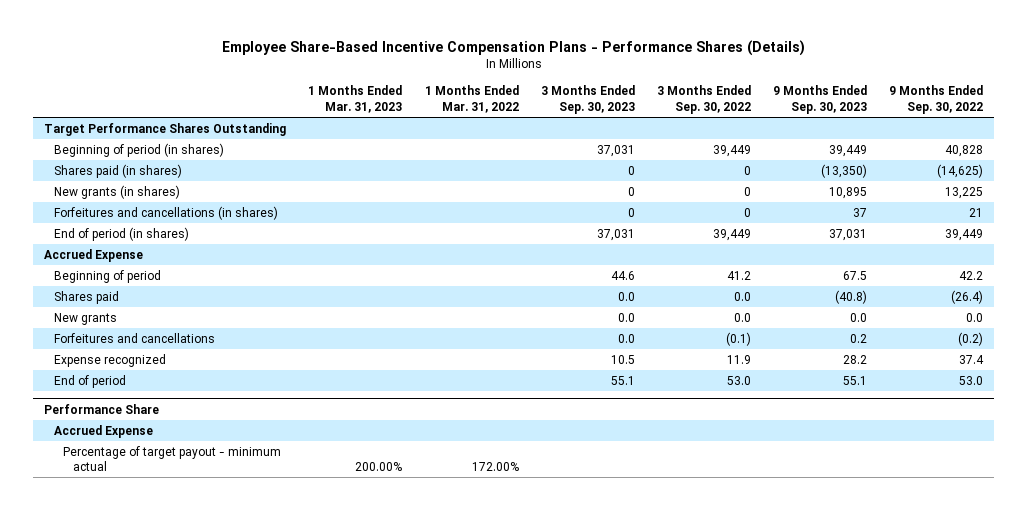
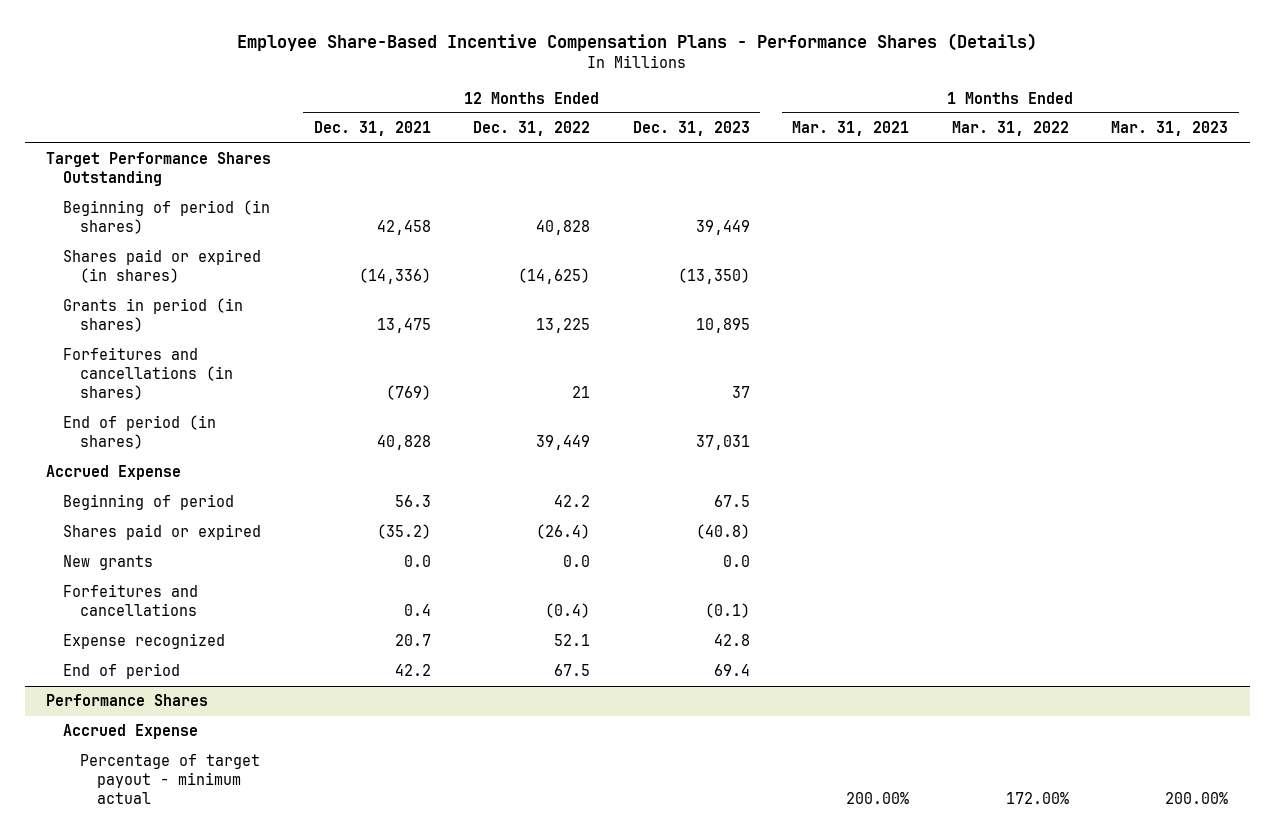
- | 1 Months Ended Mar. 31, 2023 | 1 Months Ended Mar. 31, 2022 | 3 Months Ended Sep. 30, 2023 | 3 Months Ended Sep. 30, 2022 | 9 Months Ended Sep. 30, 2023 | 9 Months Ended Sep. 30, 2022
+ | 12 Months Ended Dec. 31, 2021 | 12 Months Ended Dec. 31, 2022 | 12 Months Ended Dec. 31, 2023 | 1 Months Ended Mar. 31, 2021 | 1 Months Ended Mar. 31, 2022 | 1 Months Ended Mar. 31, 2023
- Shares paid (in shares) | | | 0 | 0 | (13,350) | (14,625)
- New grants (in shares) | | | 0 | 0 | 10,895 | 13,225
+ Shares paid or expired (in shares) | (14,336) | (14,625) | (13,350) | | |
+ Grants in period (in shares) | 13,475 | 13,225 | 10,895 | | |
- Shares paid | | | 0.0 | 0.0 | (40.8) | (26.4)
+ Shares paid or expired | (35.2) | (26.4) | (40.8) | | |
- Performance Share
+ Performance Shares

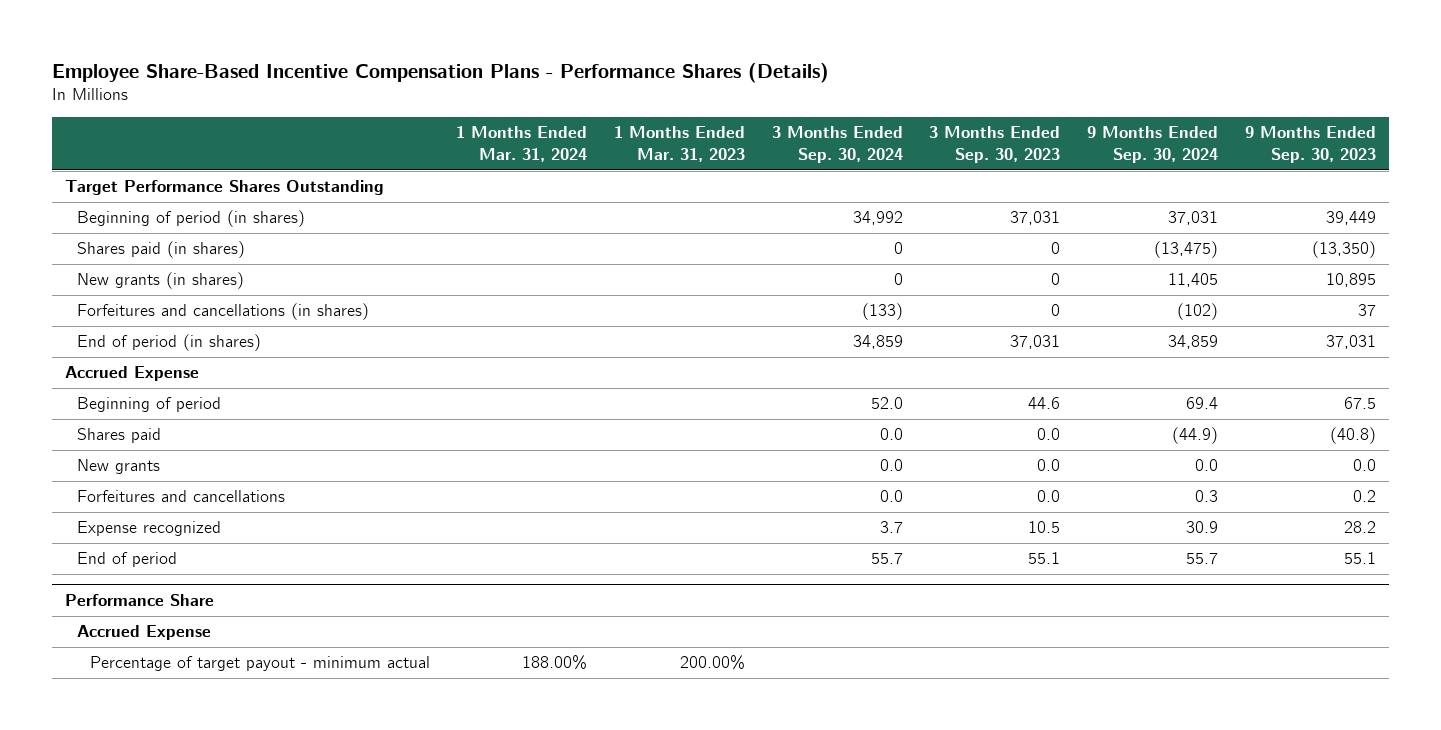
- | 12 Months Ended Dec. 31, 2021 | 12 Months Ended Dec. 31, 2022 | 12 Months Ended Dec. 31, 2023 | 1 Months Ended Mar. 31, 2021 | 1 Months Ended Mar. 31, 2022 | 1 Months Ended Mar. 31, 2023
+ | 1 Months Ended Mar. 31, 2024 | 1 Months Ended Mar. 31, 2023 | 3 Months Ended Sep. 30, 2024 | 3 Months Ended Sep. 30, 2023 | 9 Months Ended Sep. 30, 2024 | 9 Months Ended Sep. 30, 2023
- Shares paid or expired (in shares) | (14,336) | (14,625) | (13,350) | | |
- Grants in period (in shares) | 13,475 | 13,225 | 10,895 | | |
+ Shares paid (in shares) | | | 0 | 0 | (13,475) | (13,350)
+ New grants (in shares) | | | 0 | 0 | 11,405 | 10,895
- Shares paid or expired | (35.2) | (26.4) | (40.8) | | |
+ Shares paid | | | 0.0 | 0.0 | (44.9) | (40.8)
- Performance Shares
+ Performance Share

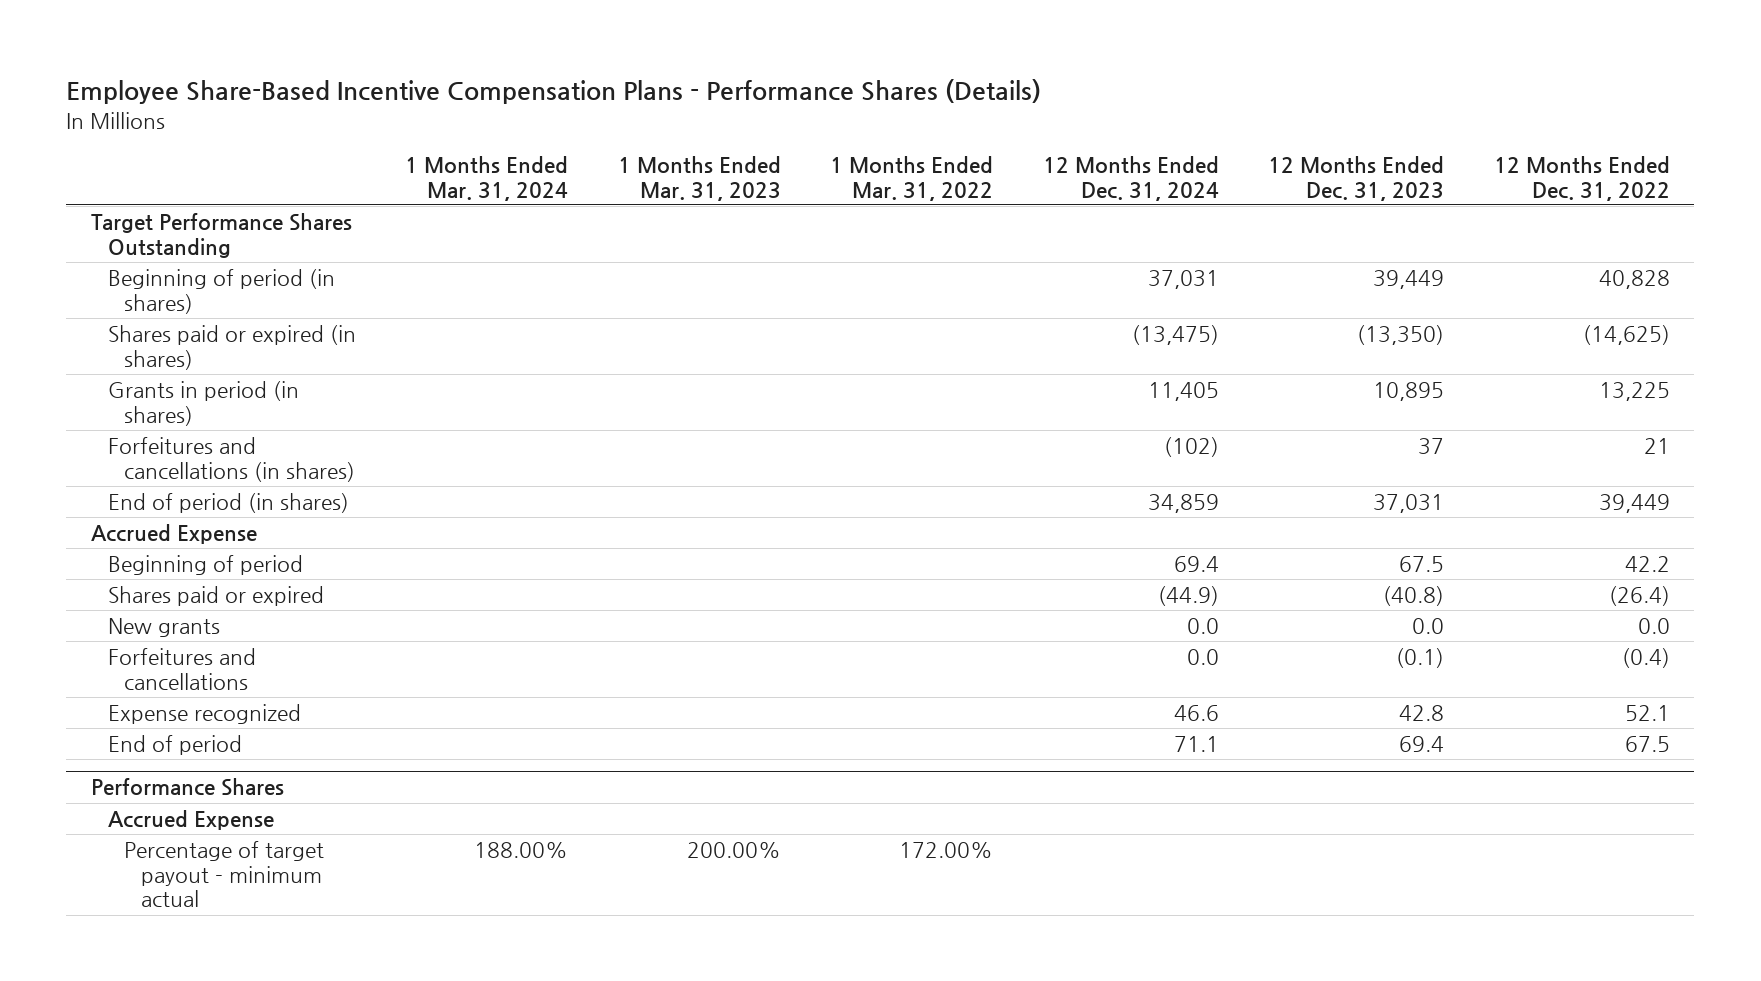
- | 1 Months Ended Mar. 31, 2024 | 1 Months Ended Mar. 31, 2023 | 3 Months Ended Sep. 30, 2024 | 3 Months Ended Sep. 30, 2023 | 9 Months Ended Sep. 30, 2024 | 9 Months Ended Sep. 30, 2023
+ | 1 Months Ended Mar. 31, 2024 | 1 Months Ended Mar. 31, 2023 | 1 Months Ended Mar. 31, 2022 | 12 Months Ended Dec. 31, 2024 | 12 Months Ended Dec. 31, 2023 | 12 Months Ended Dec. 31, 2022
- Shares paid (in shares) | | | 0 | 0 | (13,475) | (13,350)
- New grants (in shares) | | | 0 | 0 | 11,405 | 10,895
+ Shares paid or expired (in shares) | | | | (13,475) | (13,350) | (14,625)
+ Grants in period (in shares) | | | | 11,405 | 10,895 | 13,225
- Shares paid | | | 0.0 | 0.0 | (44.9) | (40.8)
+ Shares paid or expired | | | | (44.9) | (40.8) | (26.4)
- Performance Share
+ Performance Shares

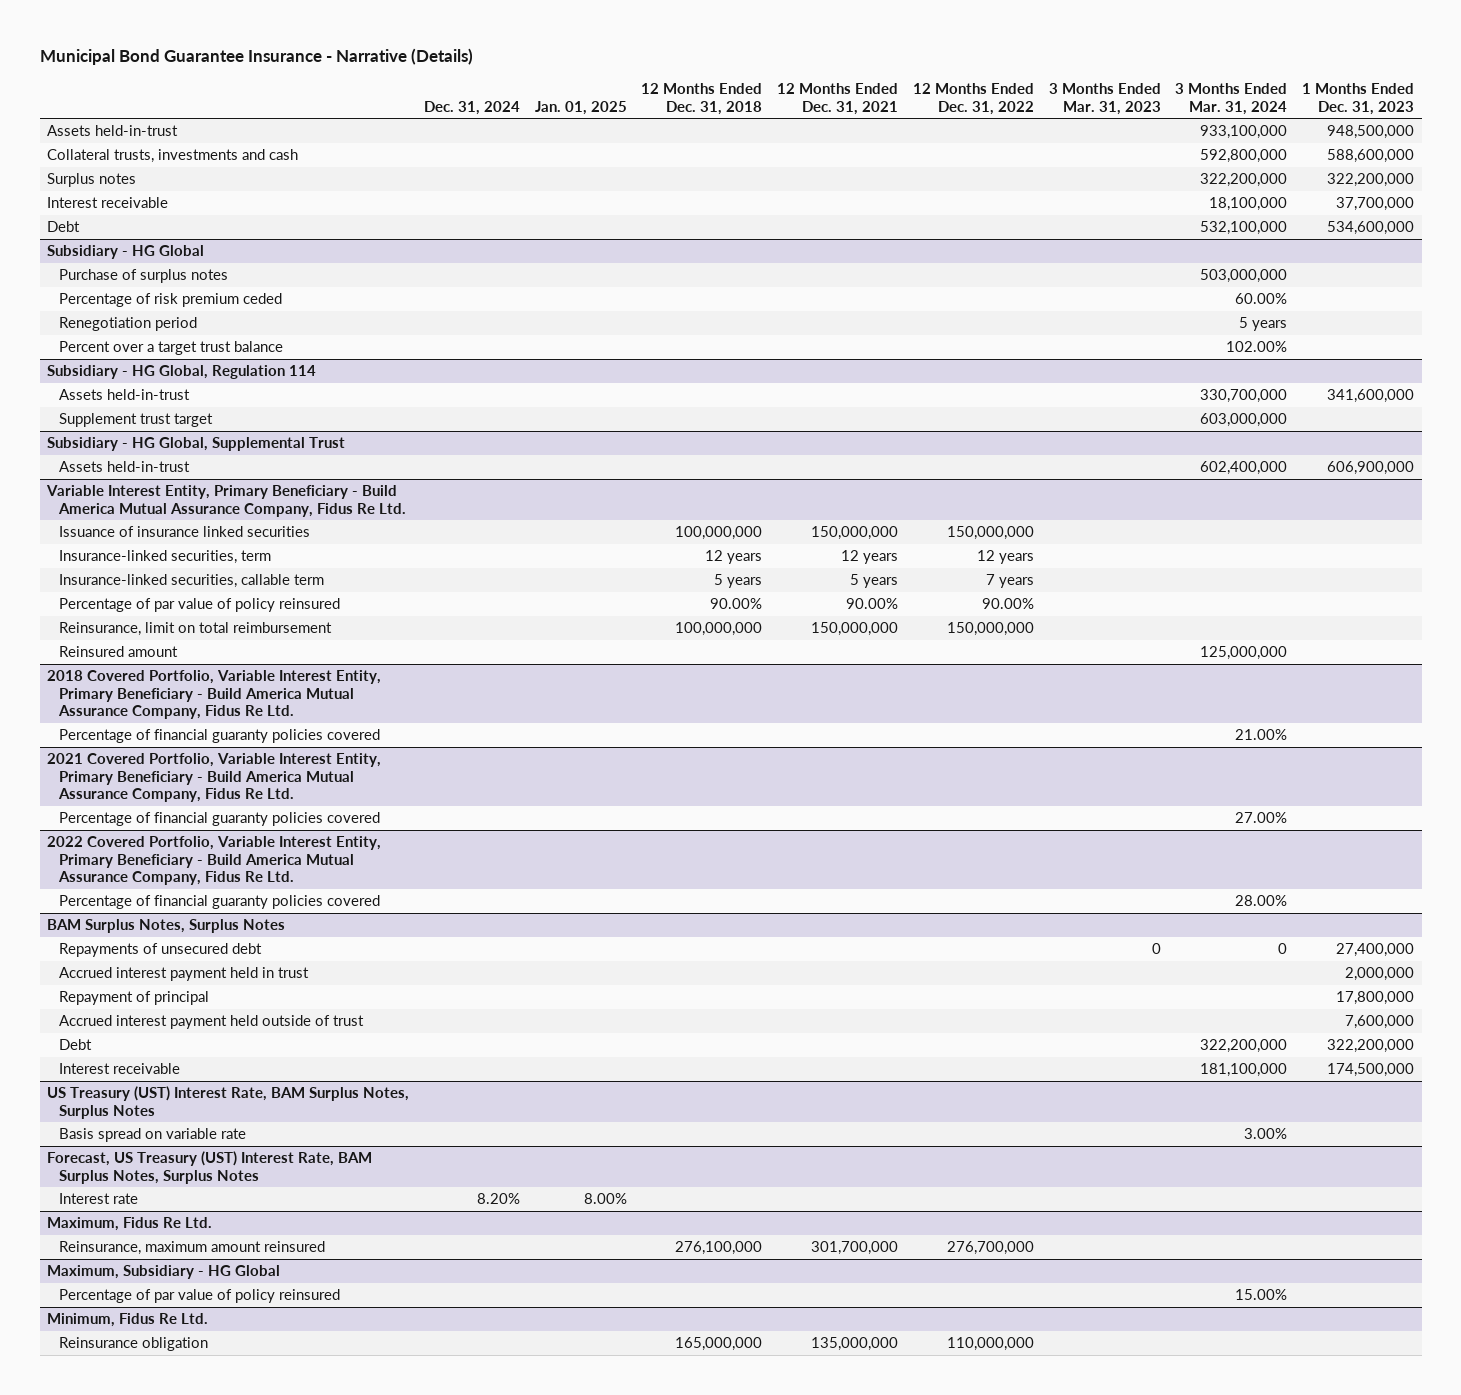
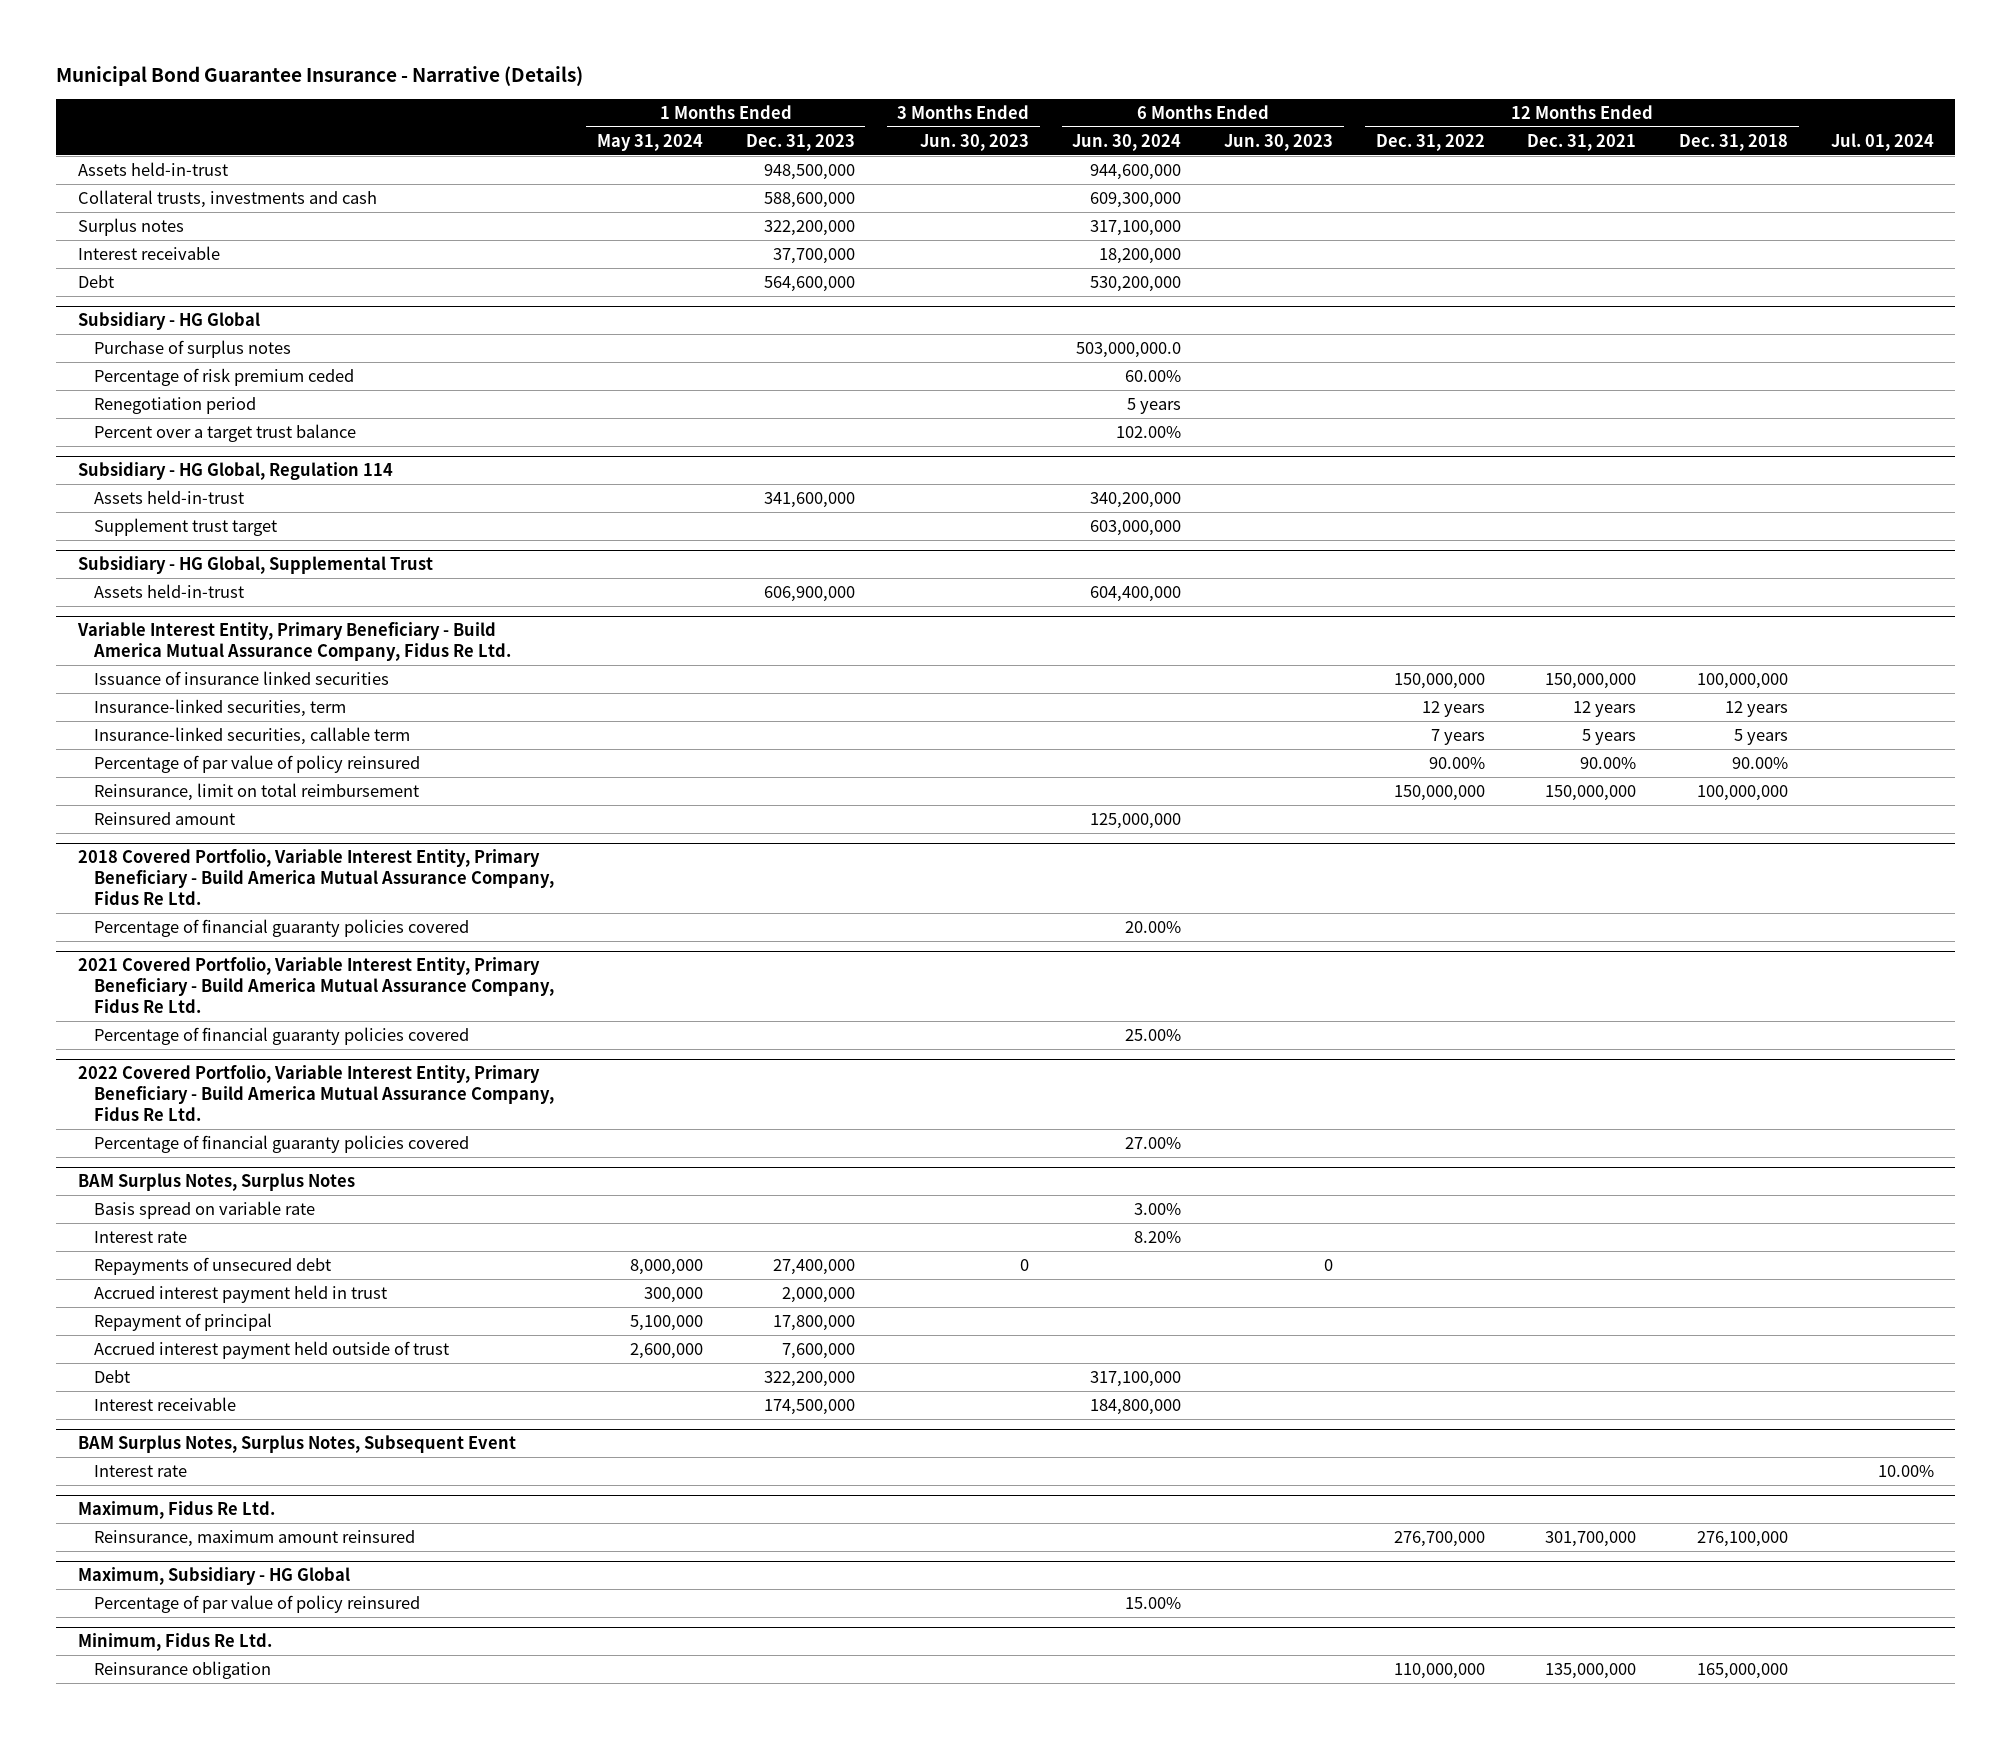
- | Dec. 31, 2024 | Jan. 01, 2025 | 12 Months Ended Dec. 31, 2018 | 12 Months Ended Dec. 31, 2021 | 12 Months Ended Dec. 31, 2022 | 3 Months Ended Mar. 31, 2023 | 3 Months Ended Mar. 31, 2024 | 1 Months Ended Dec. 31, 2023
+ | 1 Months Ended May 31, 2024 | 1 Months Ended Dec. 31, 2023 | 3 Months Ended Jun. 30, 2023 | 6 Months Ended Jun. 30, 2024 | 6 Months Ended Jun. 30, 2023 | 12 Months Ended Dec. 31, 2022 | 12 Months Ended Dec. 31, 2021 | 12 Months Ended Dec. 31, 2018 | Jul. 01, 2024
- Debt | | | | | | | 532,100,000 | 534,600,000
+ Debt | | 564,600,000 | | 530,200,000 | | | | |
@ BAM Surplus Notes, Surplus Notes
+ Basis spread on variable rate | | | | 3.00% | | | | |
+ Interest rate | | | | 8.20% | | | | |
- US Treasury (UST) Interest Rate, BAM Surplus Notes, Surplus Notes
- Basis spread on variable rate | | | | | | | 3.00% |
- Forecast, US Treasury (UST) Interest Rate, BAM Surplus Notes, Surplus Notes
- Interest rate | 8.20% | 8.00% | | | | | |
+ BAM Surplus Notes, Surplus Notes, Subsequent Event
+ Interest rate | | | | | | | | | 10.00%

